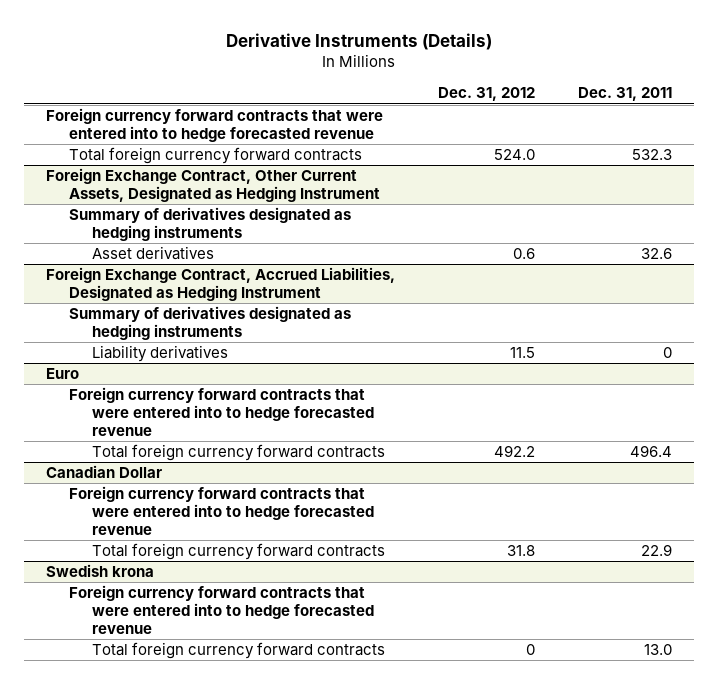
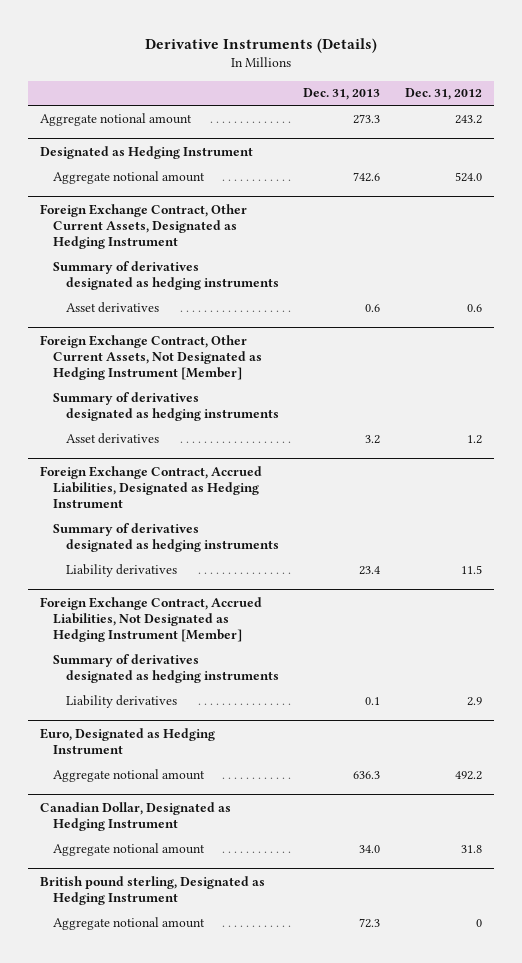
- | Dec. 31, 2012 | Dec. 31, 2011
+ | Dec. 31, 2013 | Dec. 31, 2012
- Foreign currency forward contracts that were entered into to hedge forecasted revenue
- Total foreign currency forward contracts | 524.0 | 532.3
+ Aggregate notional amount | 273.3 | 243.2
+ Designated as Hedging Instrument
+ Aggregate notional amount | 742.6 | 524.0
+ Foreign Exchange Contract, Other Current Assets, Not Designated as Hedging Instrument [Member]
+ Summary of derivatives designated as hedging instruments
+ Asset derivatives | 3.2 | 1.2
- Euro
- Foreign currency forward contracts that were entered into to hedge forecasted revenue
- Total foreign currency forward contracts | 492.2 | 496.4
- Canadian Dollar
- Foreign currency forward contracts that were entered into to hedge forecasted revenue
- Total foreign currency forward contracts | 31.8 | 22.9
- Swedish krona
- Foreign currency forward contracts that were entered into to hedge forecasted revenue
- Total foreign currency forward contracts | 0 | 13.0
+ Foreign Exchange Contract, Accrued Liabilities, Not Designated as Hedging Instrument [Member]
+ Summary of derivatives designated as hedging instruments
+ Liability derivatives | 0.1 | 2.9
+ Euro, Designated as Hedging Instrument
+ Aggregate notional amount | 636.3 | 492.2
+ Canadian Dollar, Designated as Hedging Instrument
+ Aggregate notional amount | 34.0 | 31.8
+ British pound sterling, Designated as Hedging Instrument
+ Aggregate notional amount | 72.3 | 0

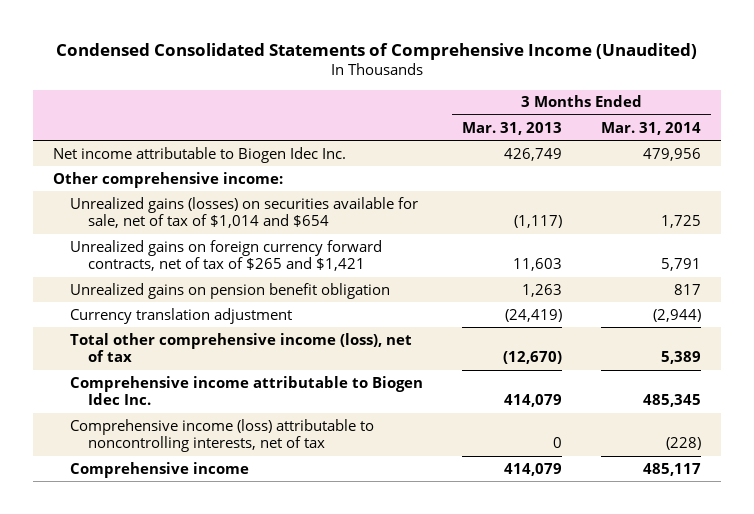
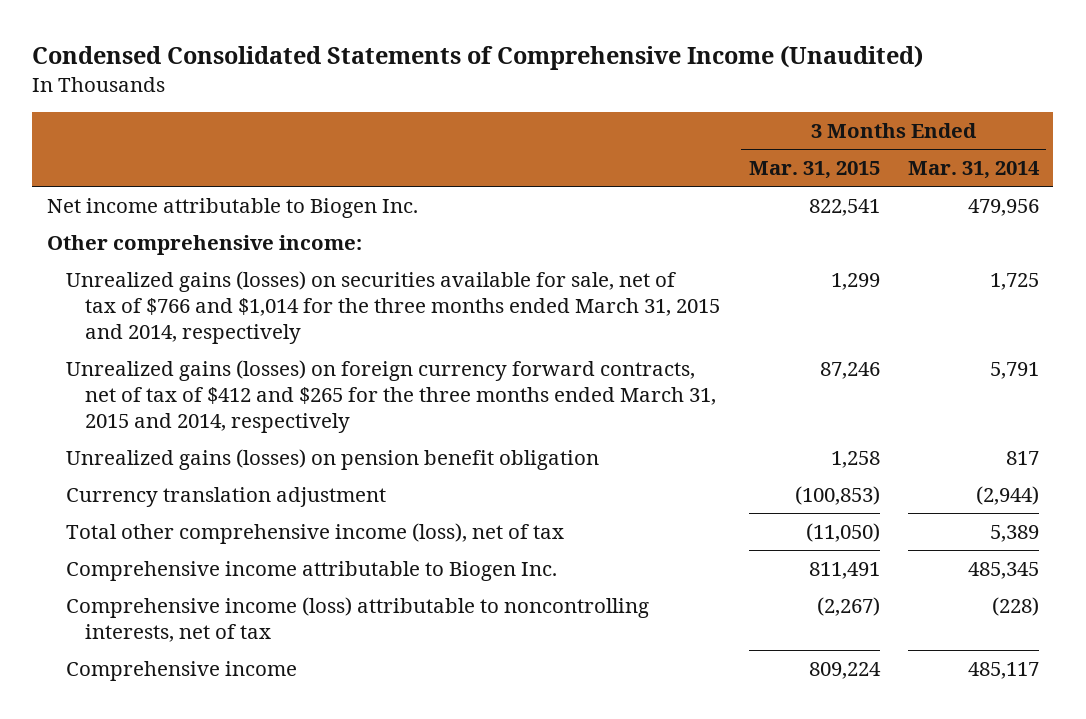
- | 3 Months Ended Mar. 31, 2013 | 3 Months Ended Mar. 31, 2014
+ | 3 Months Ended Mar. 31, 2015 | 3 Months Ended Mar. 31, 2014
- Net income attributable to Biogen Idec Inc. | 426,749 | 479,956
+ Net income attributable to Biogen Inc. | 822,541 | 479,956
- Unrealized gains (losses) on securities available for sale, net of tax of $1,014 and $654 | (1,117) | 1,725
- Unrealized gains on foreign currency forward contracts, net of tax of $265 and $1,421 | 11,603 | 5,791
- Unrealized gains on pension benefit obligation | 1,263 | 817
+ Unrealized gains (losses) on securities available for sale, net of tax of $766 and $1,014 for the three months ended March 31, 2015 and 2014, respectively | 1,299 | 1,725
+ Unrealized gains (losses) on foreign currency forward contracts, net of tax of $412 and $265 for the three months ended March 31, 2015 and 2014, respectively | 87,246 | 5,791
+ Unrealized gains (losses) on pension benefit obligation | 1,258 | 817
- Comprehensive income attributable to Biogen Idec Inc. | 414,079 | 485,345
+ Comprehensive income attributable to Biogen Inc. | 811,491 | 485,345

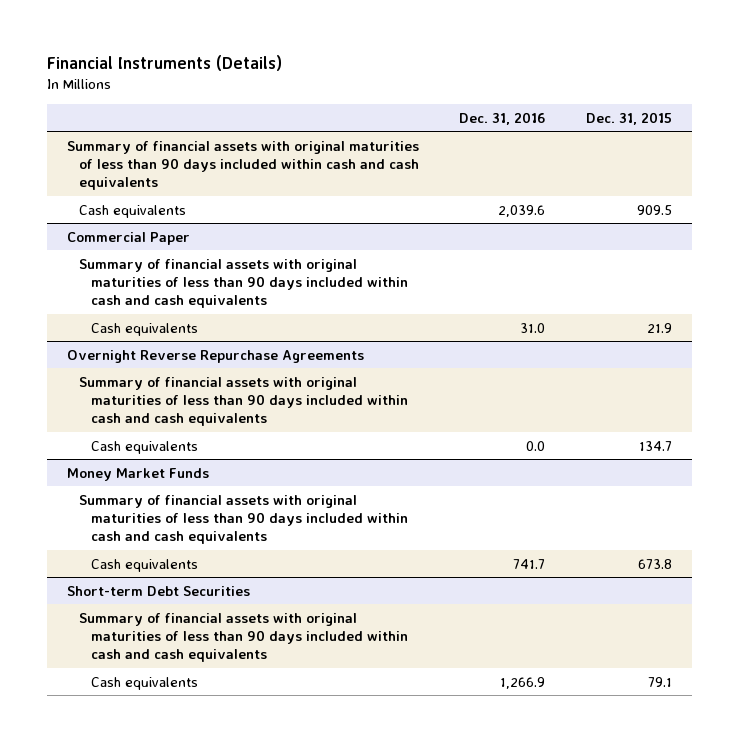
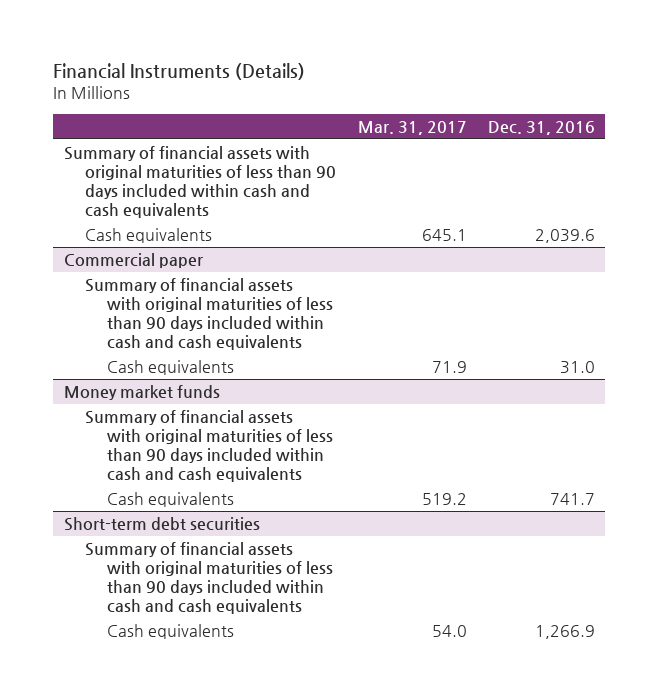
- | Dec. 31, 2016 | Dec. 31, 2015
+ | Mar. 31, 2017 | Dec. 31, 2016
- Commercial Paper
+ Commercial paper
- Overnight Reverse Repurchase Agreements
- Summary of financial assets with original maturities of less than 90 days included within cash and cash equivalents
- Cash equivalents | 0.0 | 134.7
- Money Market Funds
+ Money market funds
- Short-term Debt Securities
+ Short-term debt securities

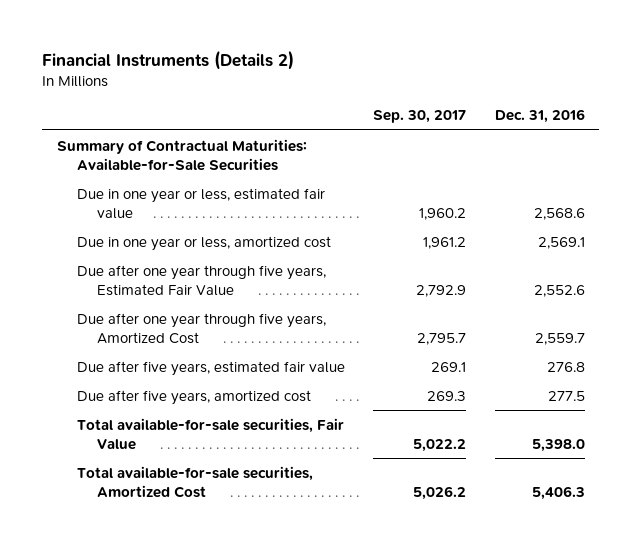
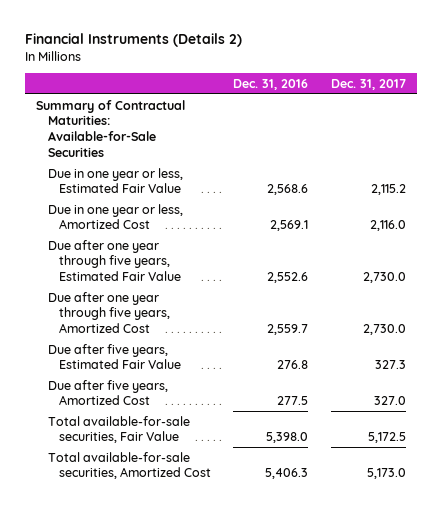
- | Sep. 30, 2017 | Dec. 31, 2016
+ | Dec. 31, 2016 | Dec. 31, 2017
- Due in one year or less, estimated fair value | 1,960.2 | 2,568.6
- Due in one year or less, amortized cost | 1,961.2 | 2,569.1
+ Due in one year or less, Estimated Fair Value | 2,568.6 | 2,115.2
+ Due in one year or less, Amortized Cost | 2,569.1 | 2,116.0
- Due after five years, estimated fair value | 269.1 | 276.8
- Due after five years, amortized cost | 269.3 | 277.5
+ Due after five years, Estimated Fair Value | 276.8 | 327.3
+ Due after five years, Amortized Cost | 277.5 | 327.0

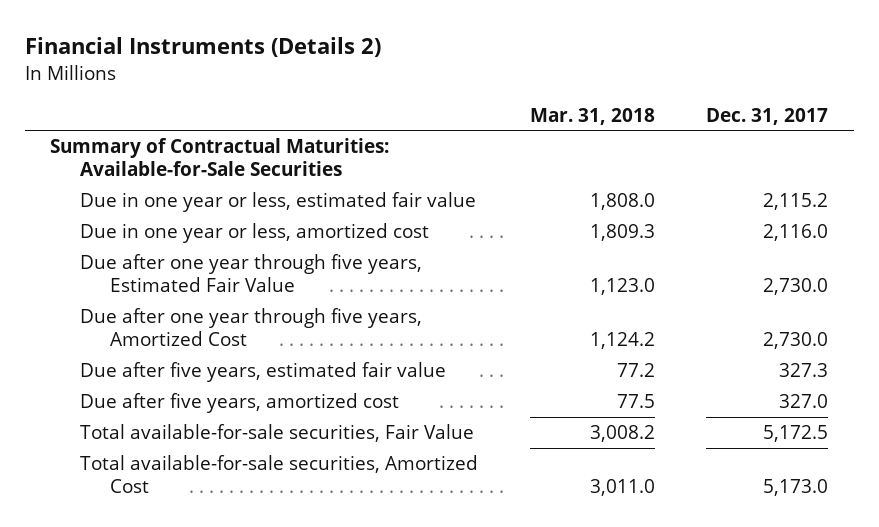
- | Dec. 31, 2016 | Dec. 31, 2017
+ | Mar. 31, 2018 | Dec. 31, 2017
- Due in one year or less, Estimated Fair Value | 2,568.6 | 2,115.2
- Due in one year or less, Amortized Cost | 2,569.1 | 2,116.0
+ Due in one year or less, estimated fair value | 1,808.0 | 2,115.2
+ Due in one year or less, amortized cost | 1,809.3 | 2,116.0
- Due after five years, Estimated Fair Value | 276.8 | 327.3
- Due after five years, Amortized Cost | 277.5 | 327.0
+ Due after five years, estimated fair value | 77.2 | 327.3
+ Due after five years, amortized cost | 77.5 | 327.0

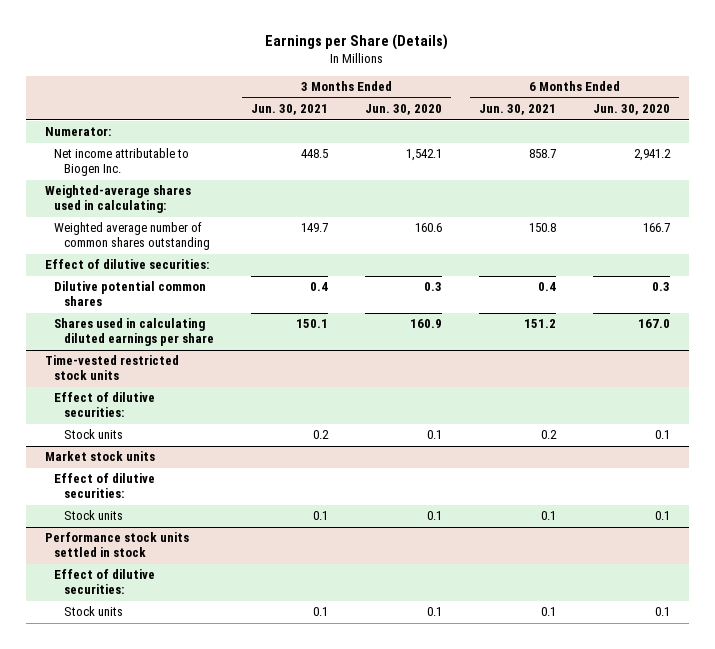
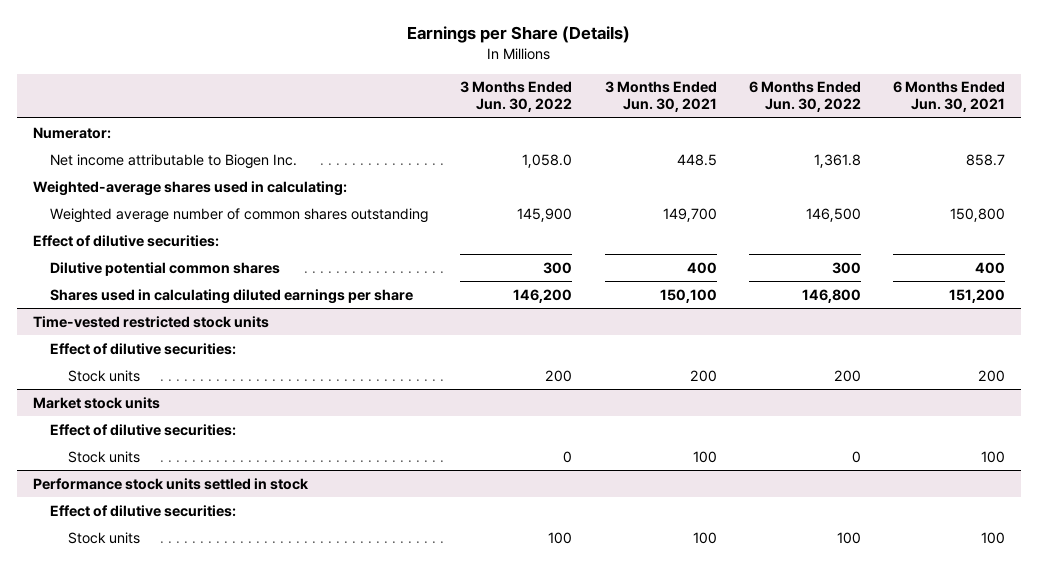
- | 3 Months Ended Jun. 30, 2021 | 3 Months Ended Jun. 30, 2020 | 6 Months Ended Jun. 30, 2021 | 6 Months Ended Jun. 30, 2020
+ | 3 Months Ended Jun. 30, 2022 | 3 Months Ended Jun. 30, 2021 | 6 Months Ended Jun. 30, 2022 | 6 Months Ended Jun. 30, 2021
- Weighted average number of common shares outstanding | 149.7 | 160.6 | 150.8 | 166.7
+ Weighted average number of common shares outstanding | 145,900 | 149,700 | 146,500 | 150,800
- Dilutive potential common shares | 0.4 | 0.3 | 0.4 | 0.3
- Shares used in calculating diluted earnings per share | 150.1 | 160.9 | 151.2 | 167.0
+ Dilutive potential common shares | 300 | 400 | 300 | 400
+ Shares used in calculating diluted earnings per share | 146,200 | 150,100 | 146,800 | 151,200
@ Time-vested restricted stock units
- Stock units | 0.2 | 0.1 | 0.2 | 0.1
+ Stock units | 200 | 200 | 200 | 200
@ Market stock units
- Stock units | 0.1 | 0.1 | 0.1 | 0.1
+ Stock units | 0 | 100 | 0 | 100
@ Performance stock units settled in stock
- Stock units | 0.1 | 0.1 | 0.1 | 0.1
+ Stock units | 100 | 100 | 100 | 100

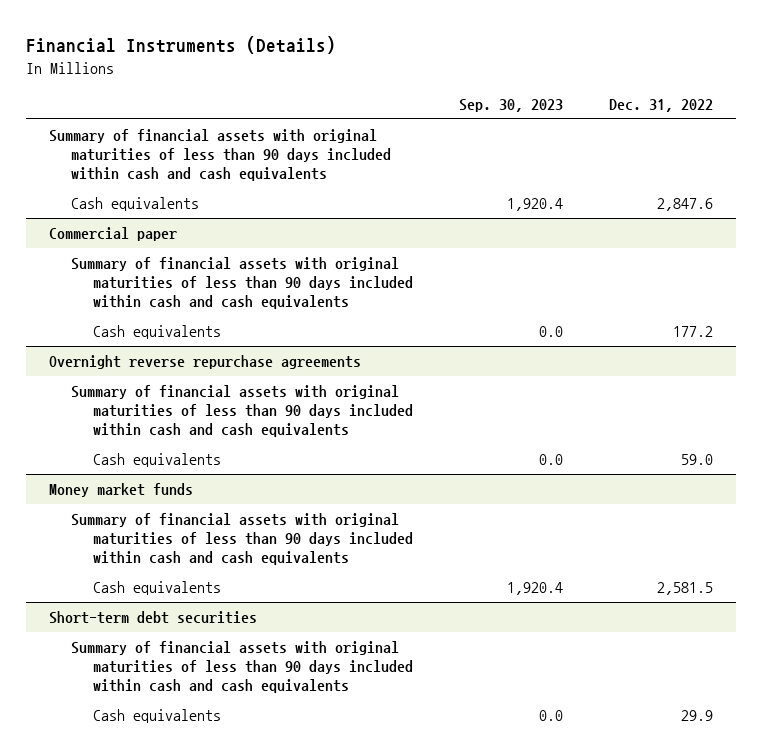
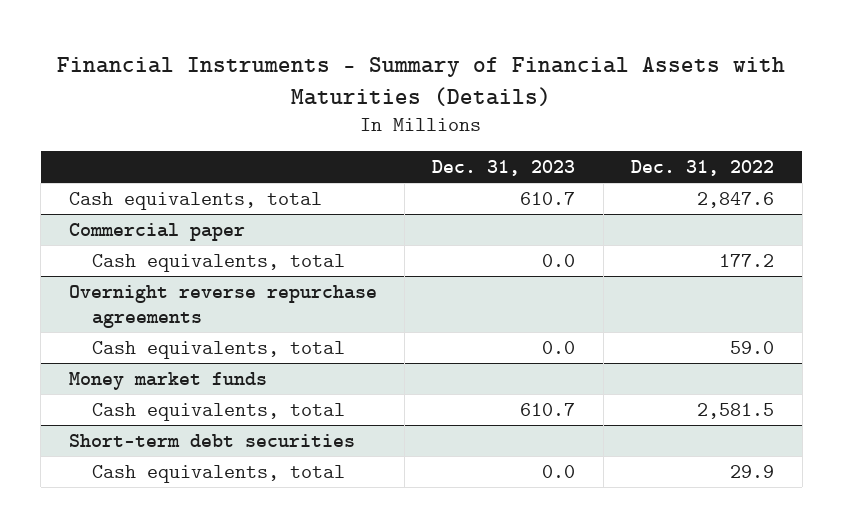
- Financial Instruments (Details)
+ Financial Instruments - Summary of Financial Assets with Maturities (Details)
- | Sep. 30, 2023 | Dec. 31, 2022
+ | Dec. 31, 2023 | Dec. 31, 2022
- Summary of financial assets with original maturities of less than 90 days included within cash and cash equivalents
- Cash equivalents | 1,920.4 | 2,847.6
+ Cash equivalents, total | 610.7 | 2,847.6
@ Commercial paper
- Summary of financial assets with original maturities of less than 90 days included within cash and cash equivalents
- Cash equivalents | 0.0 | 177.2
+ Cash equivalents, total | 0.0 | 177.2
@ Overnight reverse repurchase agreements
- Summary of financial assets with original maturities of less than 90 days included within cash and cash equivalents
- Cash equivalents | 0.0 | 59.0
+ Cash equivalents, total | 0.0 | 59.0
@ Money market funds
- Summary of financial assets with original maturities of less than 90 days included within cash and cash equivalents
- Cash equivalents | 1,920.4 | 2,581.5
+ Cash equivalents, total | 610.7 | 2,581.5
@ Short-term debt securities
- Summary of financial assets with original maturities of less than 90 days included within cash and cash equivalents
- Cash equivalents | 0.0 | 29.9
+ Cash equivalents, total | 0.0 | 29.9

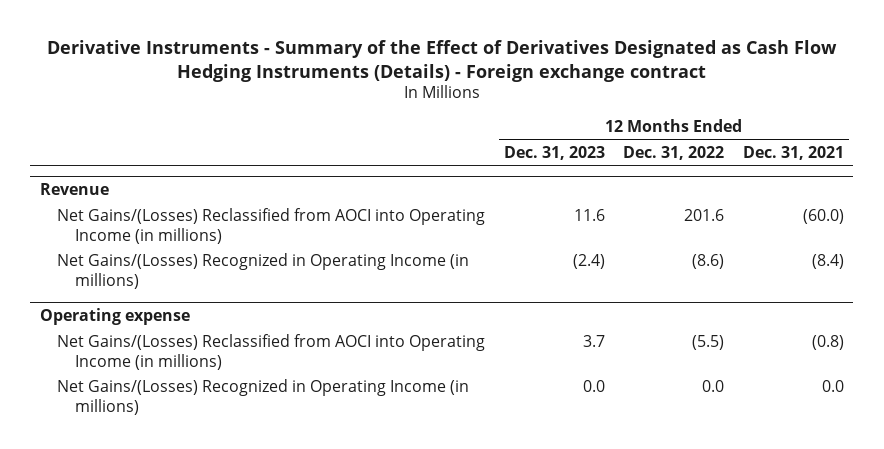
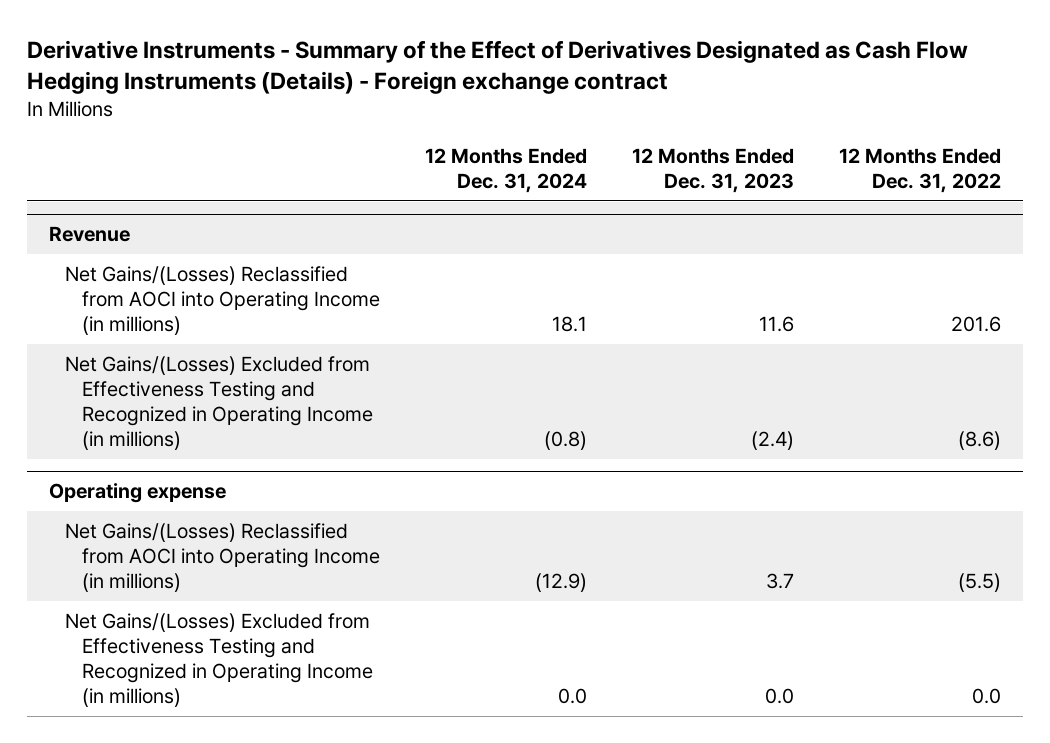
- | 12 Months Ended Dec. 31, 2023 | 12 Months Ended Dec. 31, 2022 | 12 Months Ended Dec. 31, 2021
+ | 12 Months Ended Dec. 31, 2024 | 12 Months Ended Dec. 31, 2023 | 12 Months Ended Dec. 31, 2022
@ Revenue
- Net Gains/(Losses) Recognized in Operating Income (in millions) | (2.4) | (8.6) | (8.4)
+ Net Gains/(Losses) Excluded from Effectiveness Testing and Recognized in Operating Income (in millions) | (0.8) | (2.4) | (8.6)
@ Operating expense
- Net Gains/(Losses) Recognized in Operating Income (in millions) | 0.0 | 0.0 | 0.0
+ Net Gains/(Losses) Excluded from Effectiveness Testing and Recognized in Operating Income (in millions) | 0.0 | 0.0 | 0.0

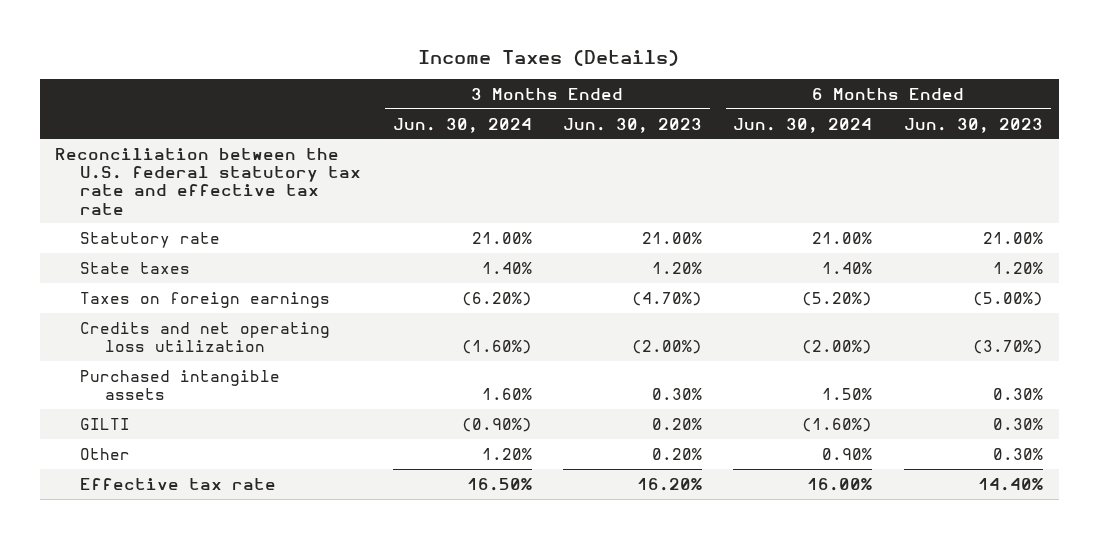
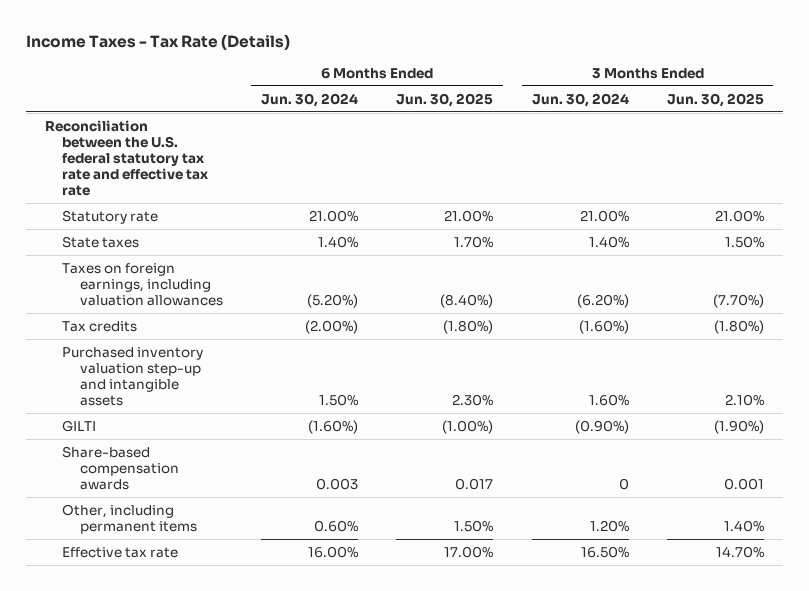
- Income Taxes (Details)
+ Income Taxes - Tax Rate (Details)
- | 3 Months Ended Jun. 30, 2024 | 3 Months Ended Jun. 30, 2023 | 6 Months Ended Jun. 30, 2024 | 6 Months Ended Jun. 30, 2023
+ | 6 Months Ended Jun. 30, 2024 | 6 Months Ended Jun. 30, 2025 | 3 Months Ended Jun. 30, 2024 | 3 Months Ended Jun. 30, 2025
- Taxes on foreign earnings | (6.20%) | (4.70%) | (5.20%) | (5.00%)
- Credits and net operating loss utilization | (1.60%) | (2.00%) | (2.00%) | (3.70%)
- Purchased intangible assets | 1.60% | 0.30% | 1.50% | 0.30%
+ Taxes on foreign earnings, including valuation allowances | (5.20%) | (8.40%) | (6.20%) | (7.70%)
+ Tax credits | (2.00%) | (1.80%) | (1.60%) | (1.80%)
+ Purchased inventory valuation step-up and intangible assets | 1.50% | 2.30% | 1.60% | 2.10%
- Other | 1.20% | 0.20% | 0.90% | 0.30%
+ Share-based compensation awards | 0.003 | 0.017 | 0 | 0.001
+ Other, including permanent items | 0.60% | 1.50% | 1.20% | 1.40%

